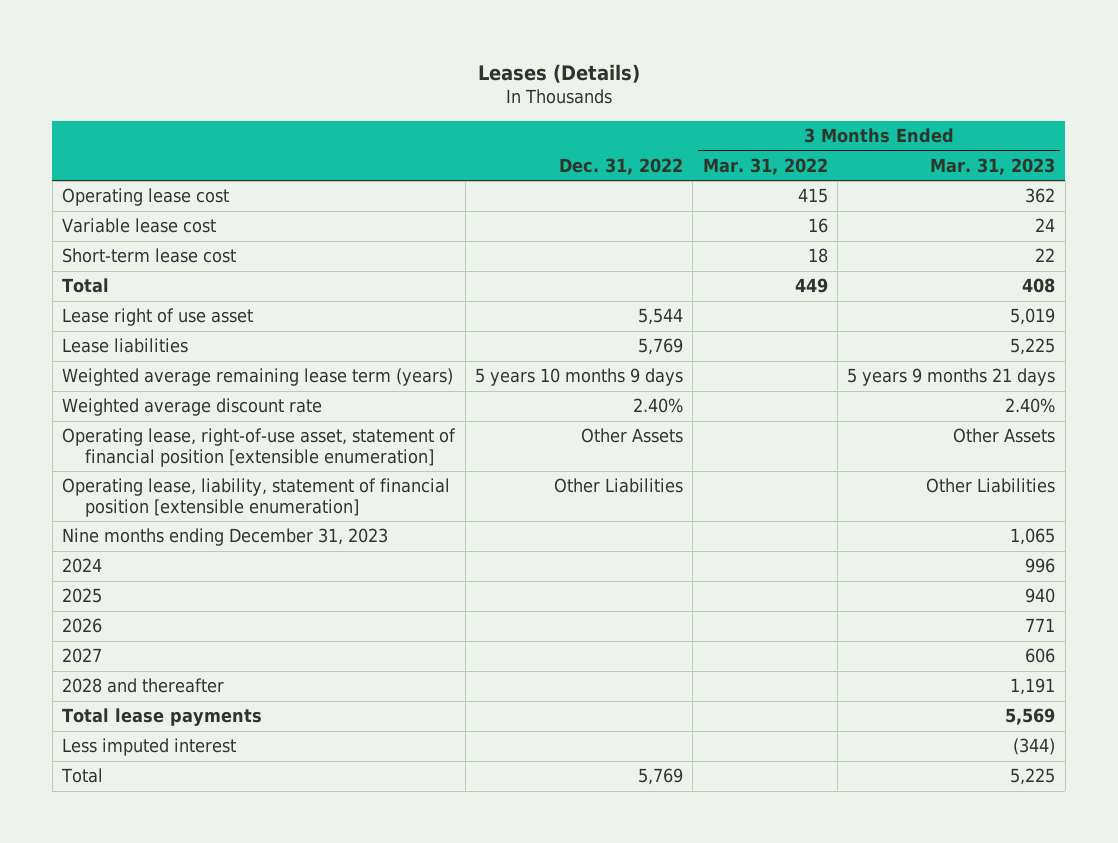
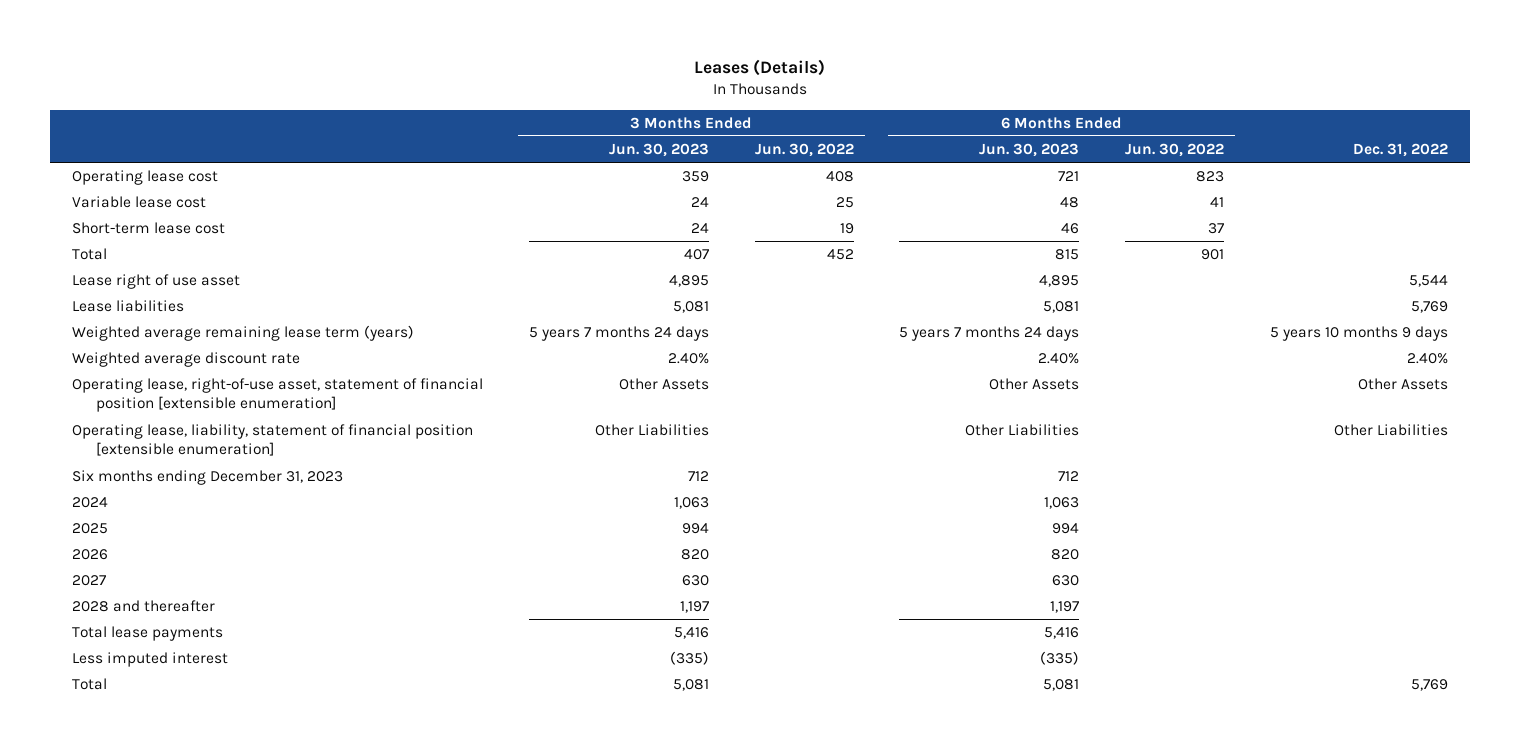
- | Dec. 31, 2022 | 3 Months Ended Mar. 31, 2022 | 3 Months Ended Mar. 31, 2023
+ | 3 Months Ended Jun. 30, 2023 | 3 Months Ended Jun. 30, 2022 | 6 Months Ended Jun. 30, 2023 | 6 Months Ended Jun. 30, 2022 | Dec. 31, 2022
- Nine months ending December 31, 2023 | | | 1,065
+ Six months ending December 31, 2023 | 712 | | 712 | |

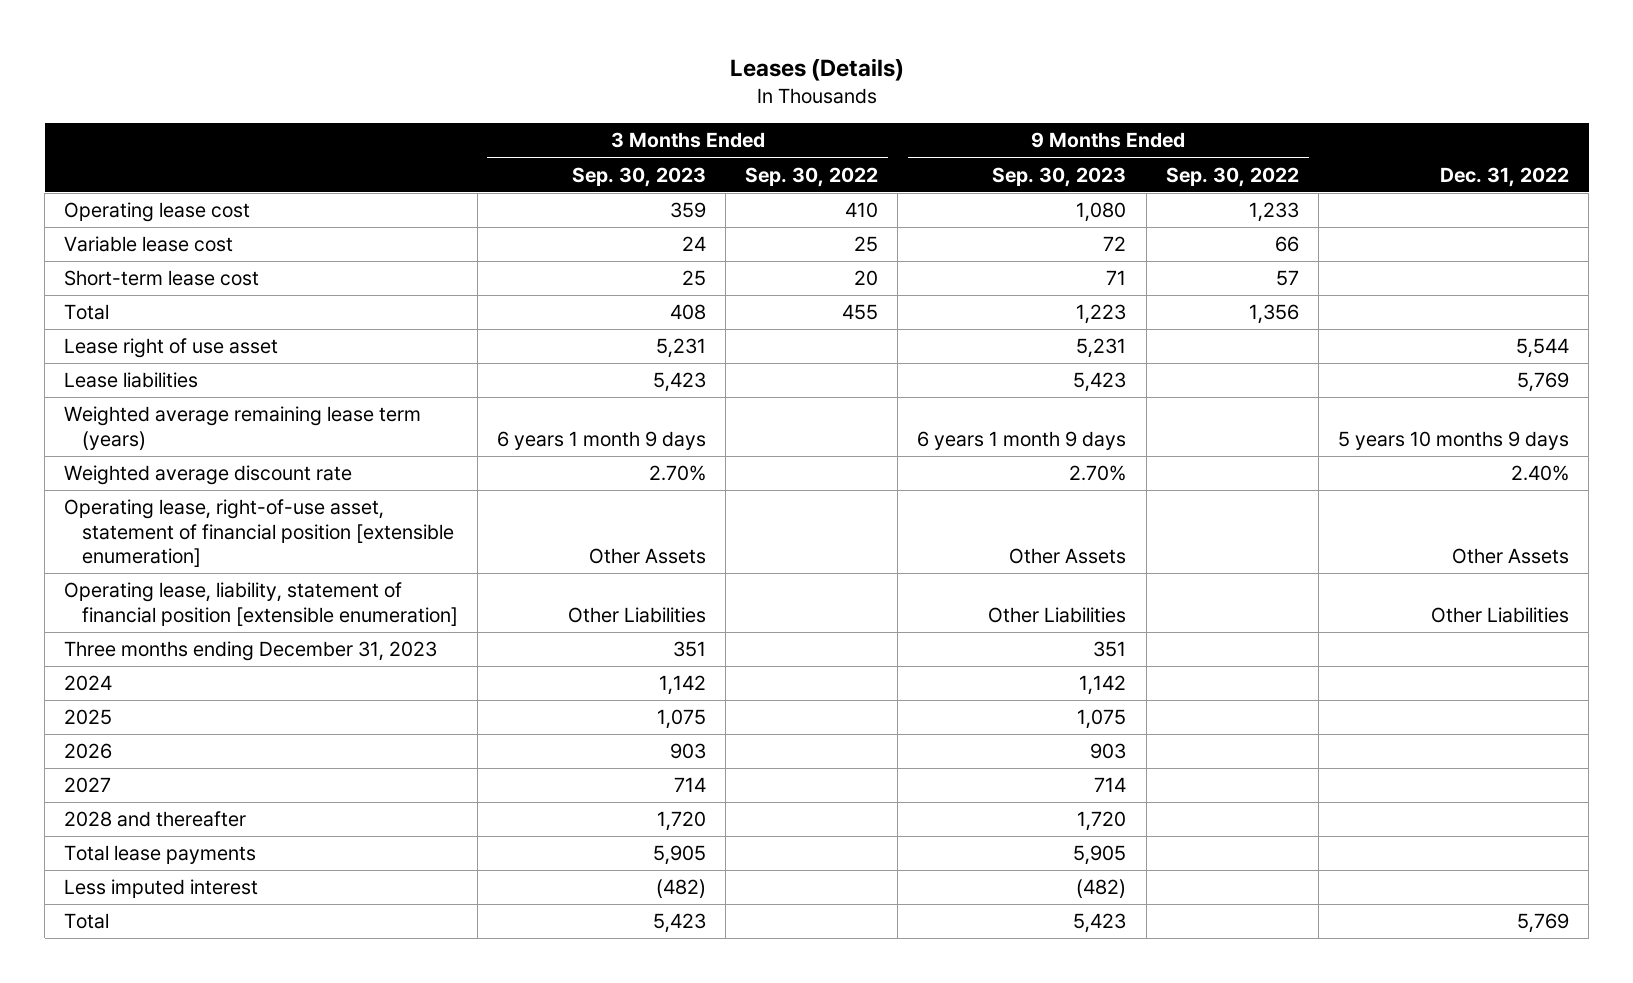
- | 3 Months Ended Jun. 30, 2023 | 3 Months Ended Jun. 30, 2022 | 6 Months Ended Jun. 30, 2023 | 6 Months Ended Jun. 30, 2022 | Dec. 31, 2022
+ | 3 Months Ended Sep. 30, 2023 | 3 Months Ended Sep. 30, 2022 | 9 Months Ended Sep. 30, 2023 | 9 Months Ended Sep. 30, 2022 | Dec. 31, 2022
- Six months ending December 31, 2023 | 712 | | 712 | |
+ Three months ending December 31, 2023 | 351 | | 351 | |

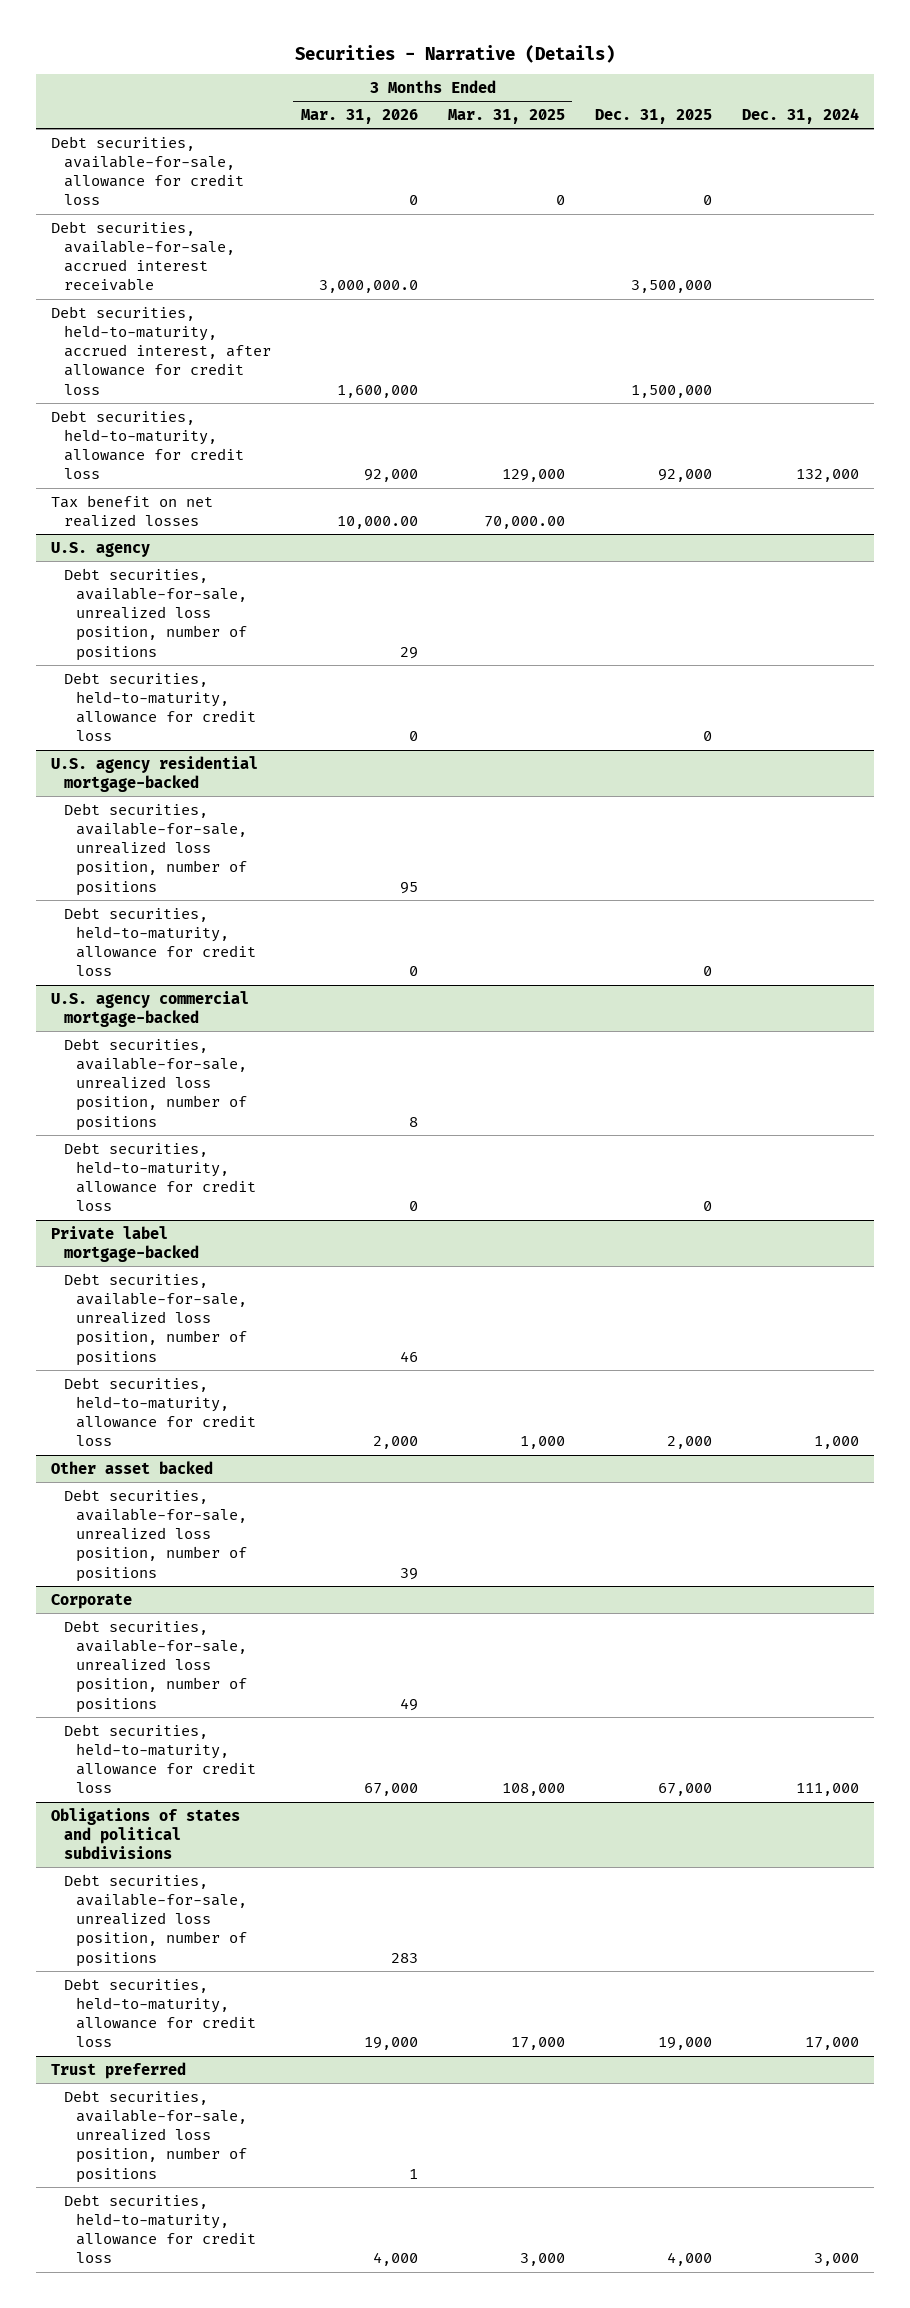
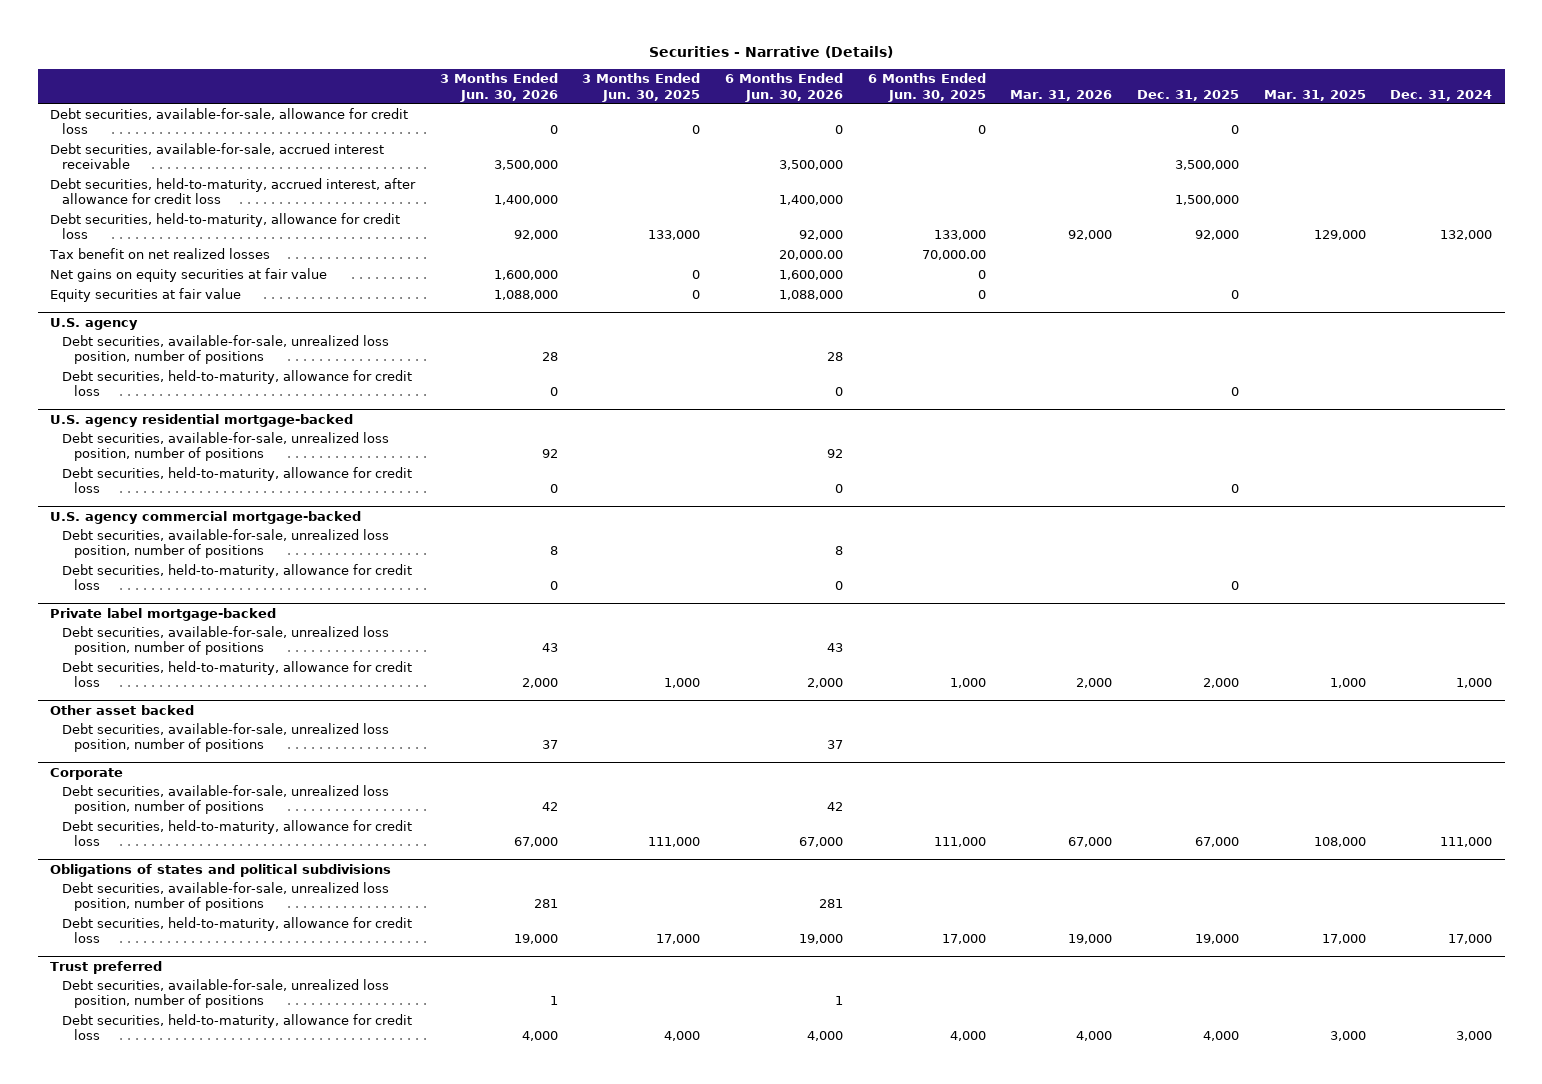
- | 3 Months Ended Mar. 31, 2026 | 3 Months Ended Mar. 31, 2025 | Dec. 31, 2025 | Dec. 31, 2024
+ | 3 Months Ended Jun. 30, 2026 | 3 Months Ended Jun. 30, 2025 | 6 Months Ended Jun. 30, 2026 | 6 Months Ended Jun. 30, 2025 | Mar. 31, 2026 | Dec. 31, 2025 | Mar. 31, 2025 | Dec. 31, 2024
+ Net gains on equity securities at fair value | 1,600,000 | 0 | 1,600,000 | 0 | | | |
+ Equity securities at fair value | 1,088,000 | 0 | 1,088,000 | 0 | | 0 | |

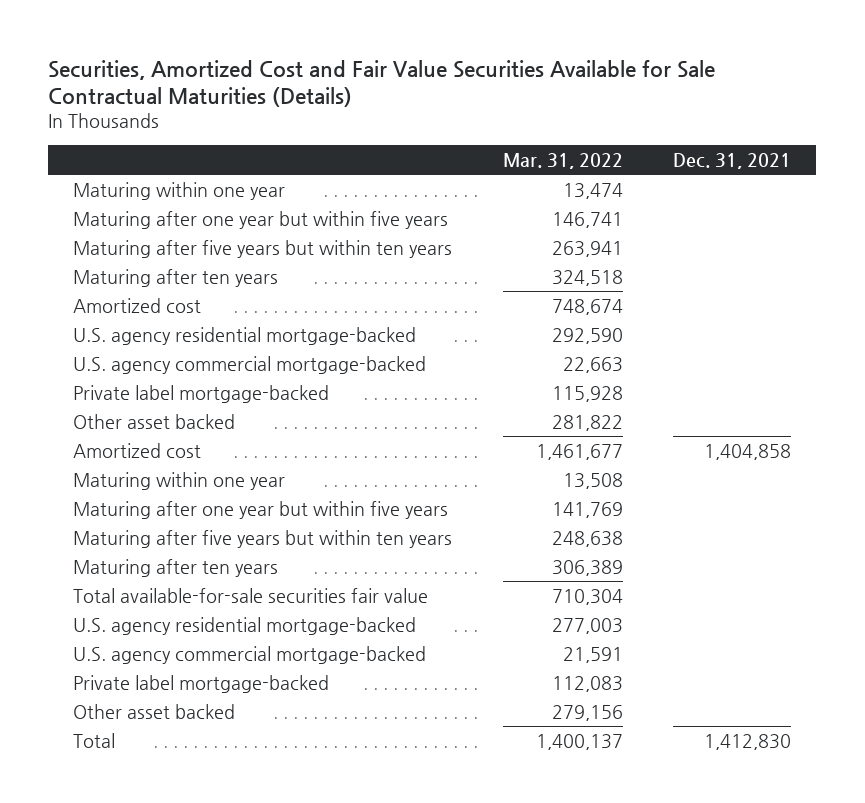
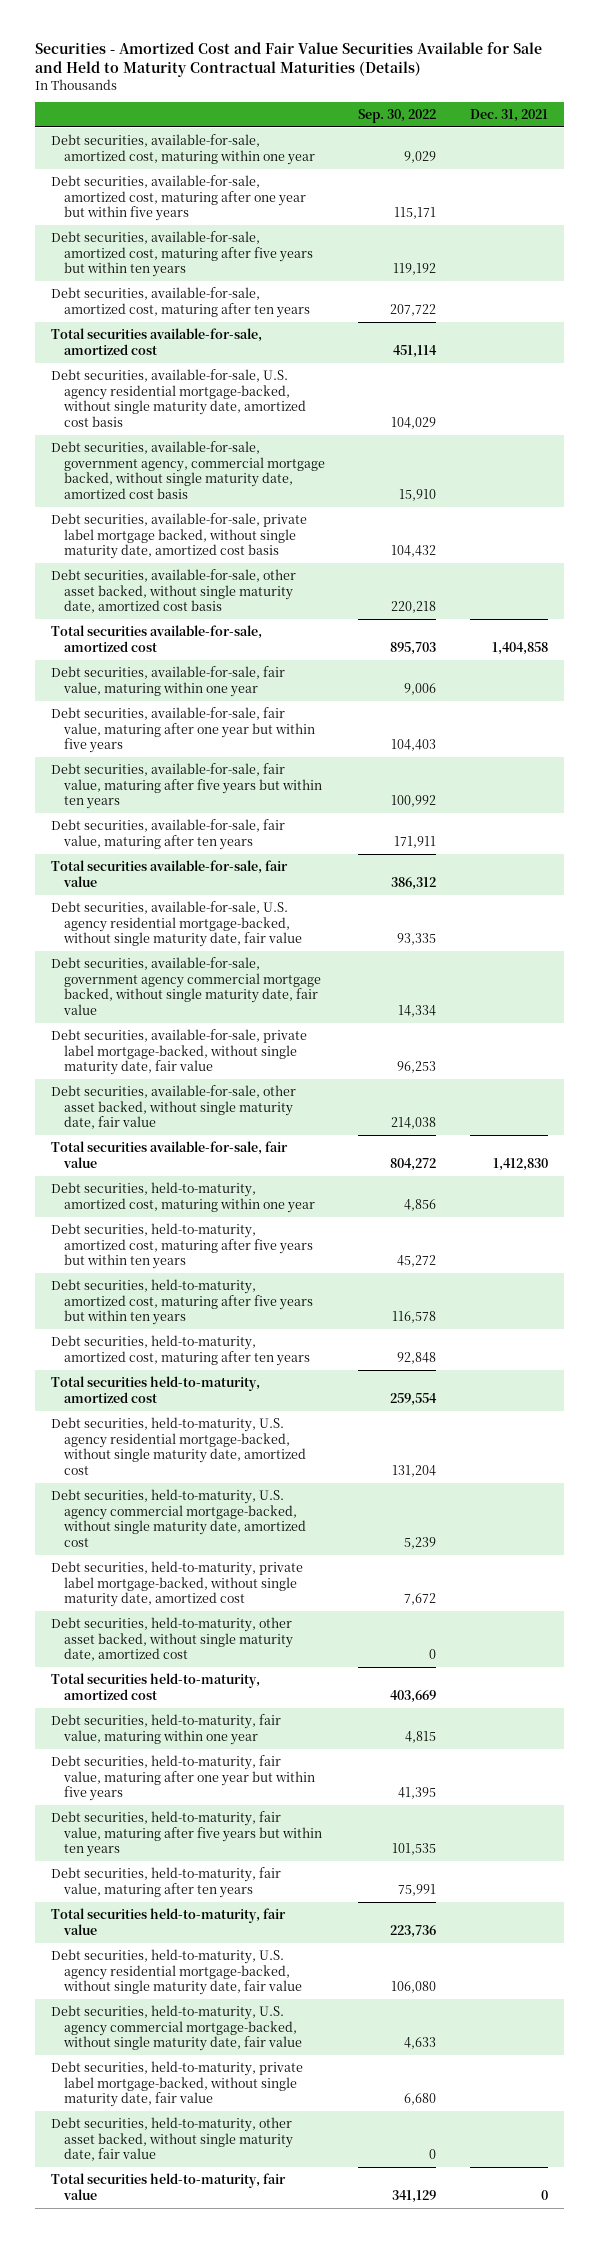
- Securities, Amortized Cost and Fair Value Securities Available for Sale Contractual Maturities (Details)
+ Securities - Amortized Cost and Fair Value Securities Available for Sale and Held to Maturity Contractual Maturities (Details)
- | Mar. 31, 2022 | Dec. 31, 2021
+ | Sep. 30, 2022 | Dec. 31, 2021
- Maturing within one year | 13,474 |
- Maturing after one year but within five years | 146,741 |
- Maturing after five years but within ten years | 263,941 |
- Maturing after ten years | 324,518 |
- Amortized cost | 748,674 |
- U.S. agency residential mortgage-backed | 292,590 |
- U.S. agency commercial mortgage-backed | 22,663 |
- Private label mortgage-backed | 115,928 |
- Other asset backed | 281,822 |
- Amortized cost | 1,461,677 | 1,404,858
- Maturing within one year | 13,508 |
- Maturing after one year but within five years | 141,769 |
- Maturing after five years but within ten years | 248,638 |
- Maturing after ten years | 306,389 |
- Total available-for-sale securities fair value | 710,304 |
- U.S. agency residential mortgage-backed | 277,003 |
- U.S. agency commercial mortgage-backed | 21,591 |
- Private label mortgage-backed | 112,083 |
- Other asset backed | 279,156 |
- Total | 1,400,137 | 1,412,830
+ Debt securities, available-for-sale, amortized cost, maturing within one year | 9,029 |
+ Debt securities, available-for-sale, amortized cost, maturing after one year but within five years | 115,171 |
+ Debt securities, available-for-sale, amortized cost, maturing after five years but within ten years | 119,192 |
+ Debt securities, available-for-sale, amortized cost, maturing after ten years | 207,722 |
+ Total securities available-for-sale, amortized cost | 451,114 |
+ Debt securities, available-for-sale, U.S. agency residential mortgage-backed, without single maturity date, amortized cost basis | 104,029 |
+ Debt securities, available-for-sale, government agency, commercial mortgage backed, without single maturity date, amortized cost basis | 15,910 |
+ Debt securities, available-for-sale, private label mortgage backed, without single maturity date, amortized cost basis | 104,432 |
+ Debt securities, available-for-sale, other asset backed, without single maturity date, amortized cost basis | 220,218 |
+ Total securities available-for-sale, amortized cost | 895,703 | 1,404,858
+ Debt securities, available-for-sale, fair value, maturing within one year | 9,006 |
+ Debt securities, available-for-sale, fair value, maturing after one year but within five years | 104,403 |
+ Debt securities, available-for-sale, fair value, maturing after five years but within ten years | 100,992 |
+ Debt securities, available-for-sale, fair value, maturing after ten years | 171,911 |
+ Total securities available-for-sale, fair value | 386,312 |
+ Debt securities, available-for-sale, U.S. agency residential mortgage-backed, without single maturity date, fair value | 93,335 |
+ Debt securities, available-for-sale, government agency commercial mortgage backed, without single maturity date, fair value | 14,334 |
+ Debt securities, available-for-sale, private label mortgage-backed, without single maturity date, fair value | 96,253 |
+ Debt securities, available-for-sale, other asset backed, without single maturity date, fair value | 214,038 |
+ Total securities available-for-sale, fair value | 804,272 | 1,412,830
+ Debt securities, held-to-maturity, amortized cost, maturing within one year | 4,856 |
+ Debt securities, held-to-maturity, amortized cost, maturing after five years but within ten years | 45,272 |
+ Debt securities, held-to-maturity, amortized cost, maturing after five years but within ten years | 116,578 |
+ Debt securities, held-to-maturity, amortized cost, maturing after ten years | 92,848 |
+ Total securities held-to-maturity, amortized cost | 259,554 |
+ Debt securities, held-to-maturity, U.S. agency residential mortgage-backed, without single maturity date, amortized cost | 131,204 |
+ Debt securities, held-to-maturity, U.S. agency commercial mortgage-backed, without single maturity date, amortized cost | 5,239 |
+ Debt securities, held-to-maturity, private label mortgage-backed, without single maturity date, amortized cost | 7,672 |
+ Debt securities, held-to-maturity, other asset backed, without single maturity date, amortized cost | 0 |
+ Total securities held-to-maturity, amortized cost | 403,669 |
+ Debt securities, held-to-maturity, fair value, maturing within one year | 4,815 |
+ Debt securities, held-to-maturity, fair value, maturing after one year but within five years | 41,395 |
+ Debt securities, held-to-maturity, fair value, maturing after five years but within ten years | 101,535 |
+ Debt securities, held-to-maturity, fair value, maturing after ten years | 75,991 |
+ Total securities held-to-maturity, fair value | 223,736 |
+ Debt securities, held-to-maturity, U.S. agency residential mortgage-backed, without single maturity date, fair value | 106,080 |
+ Debt securities, held-to-maturity, U.S. agency commercial mortgage-backed, without single maturity date, fair value | 4,633 |
+ Debt securities, held-to-maturity, private label mortgage-backed, without single maturity date, fair value | 6,680 |
+ Debt securities, held-to-maturity, other asset backed, without single maturity date, fair value | 0 |
+ Total securities held-to-maturity, fair value | 341,129 | 0

